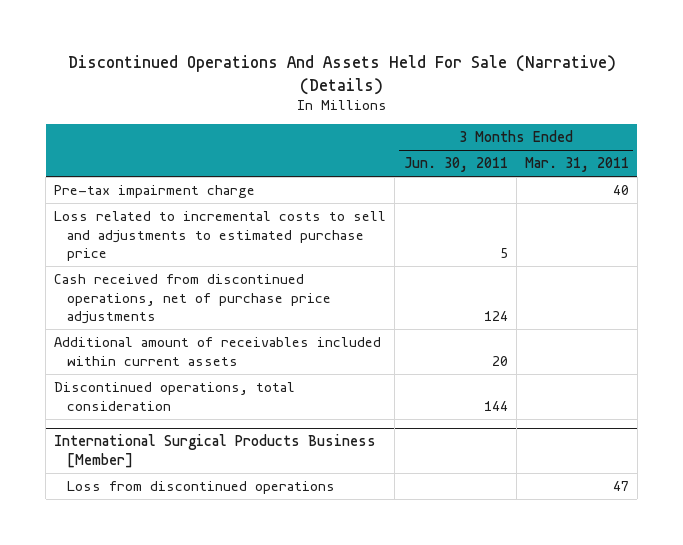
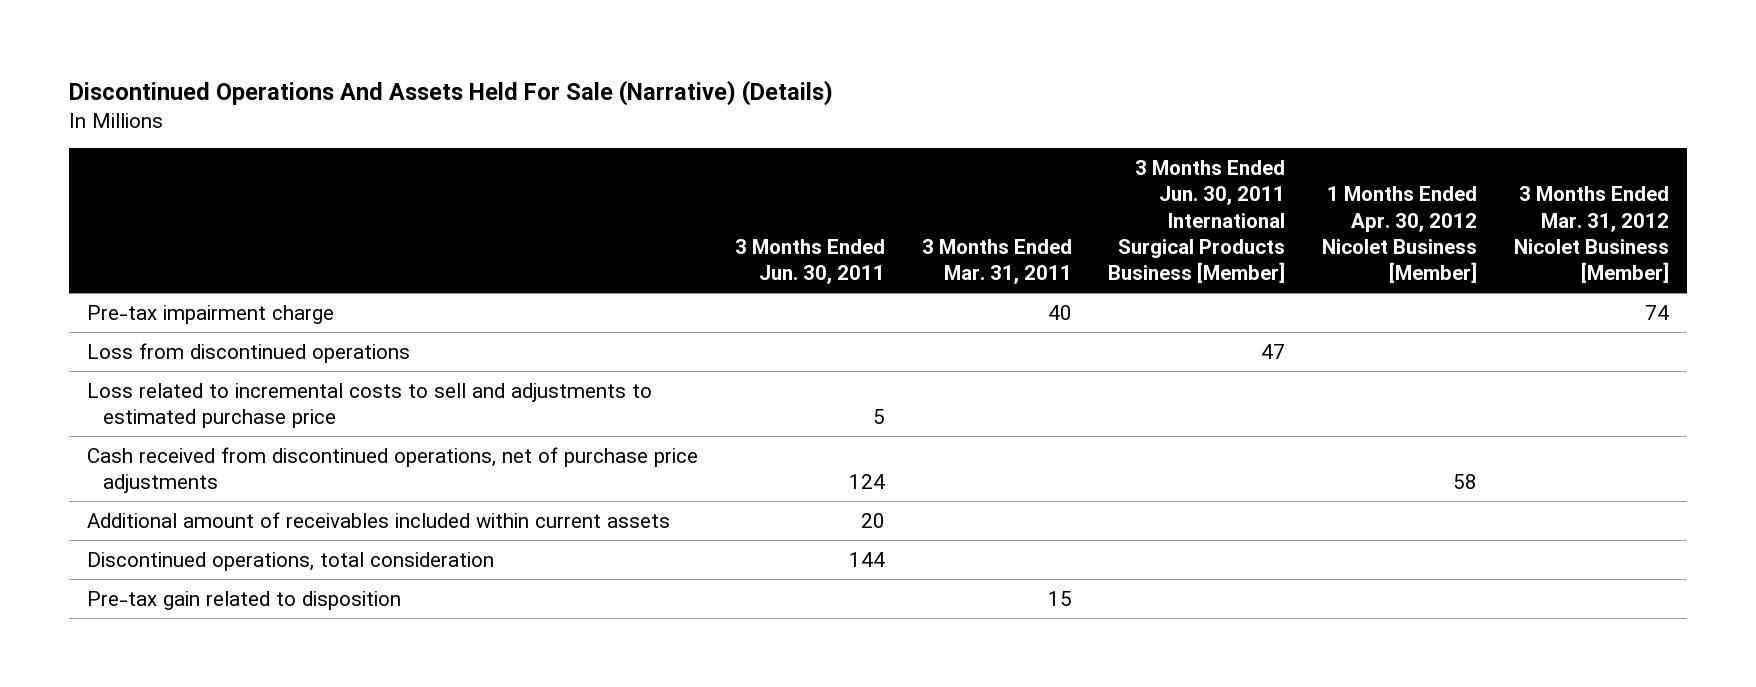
- | 3 Months Ended Jun. 30, 2011 | 3 Months Ended Mar. 31, 2011
+ | 3 Months Ended Jun. 30, 2011 | 3 Months Ended Mar. 31, 2011 | 3 Months Ended Jun. 30, 2011 International Surgical Products Business [Member] | 1 Months Ended Apr. 30, 2012 Nicolet Business [Member] | 3 Months Ended Mar. 31, 2012 Nicolet Business [Member]
+ Loss from discontinued operations | | | 47 | |
- International Surgical Products Business [Member]
- Loss from discontinued operations | | 47
+ Pre-tax gain related to disposition | | 15 | | |

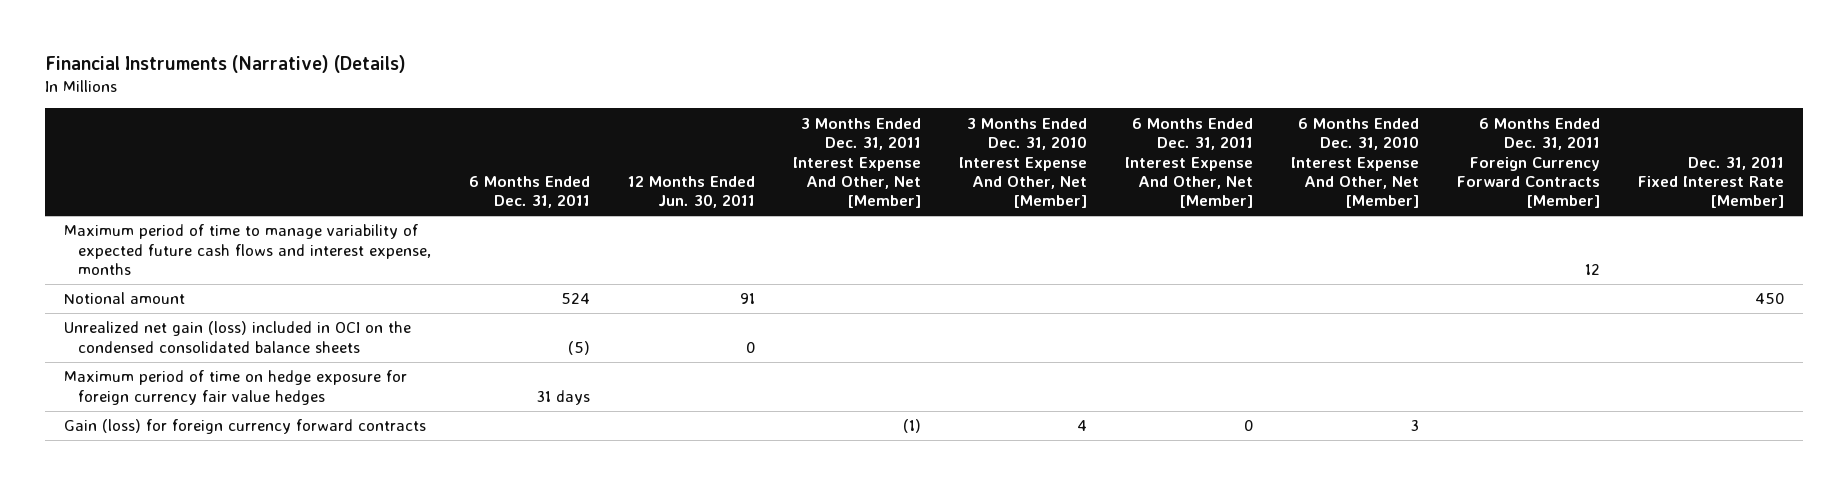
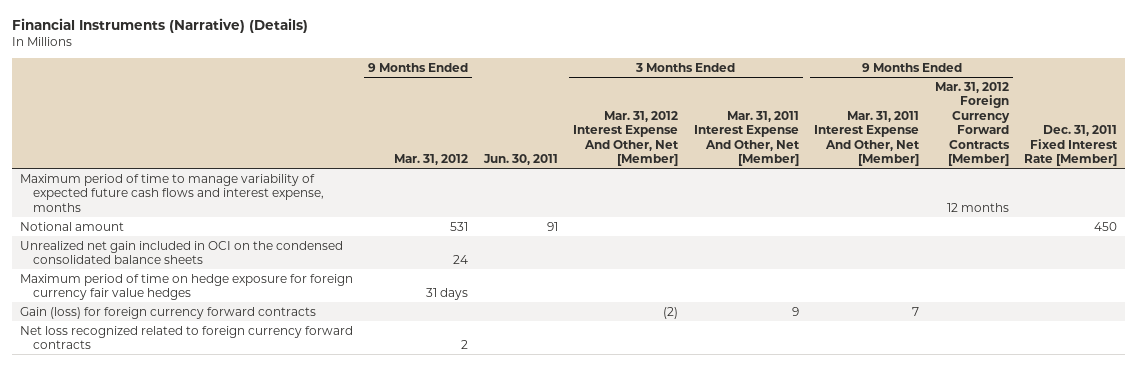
- | 6 Months Ended Dec. 31, 2011 | 12 Months Ended Jun. 30, 2011 | 3 Months Ended Dec. 31, 2011 Interest Expense And Other, Net [Member] | 3 Months Ended Dec. 31, 2010 Interest Expense And Other, Net [Member] | 6 Months Ended Dec. 31, 2011 Interest Expense And Other, Net [Member] | 6 Months Ended Dec. 31, 2010 Interest Expense And Other, Net [Member] | 6 Months Ended Dec. 31, 2011 Foreign Currency Forward Contracts [Member] | Dec. 31, 2011 Fixed Interest Rate [Member]
+ | 9 Months Ended Mar. 31, 2012 | Jun. 30, 2011 | 3 Months Ended Mar. 31, 2012 Interest Expense And Other, Net [Member] | 3 Months Ended Mar. 31, 2011 Interest Expense And Other, Net [Member] | 9 Months Ended Mar. 31, 2011 Interest Expense And Other, Net [Member] | 9 Months Ended Mar. 31, 2012 Foreign Currency Forward Contracts [Member] | Dec. 31, 2011 Fixed Interest Rate [Member]
- Unrealized net gain (loss) included in OCI on the condensed consolidated balance sheets | (5) | 0 | | | | | |
+ Unrealized net gain included in OCI on the condensed consolidated balance sheets | 24 | | | | | |
+ Net loss recognized related to foreign currency forward contracts | 2 | | | | | |

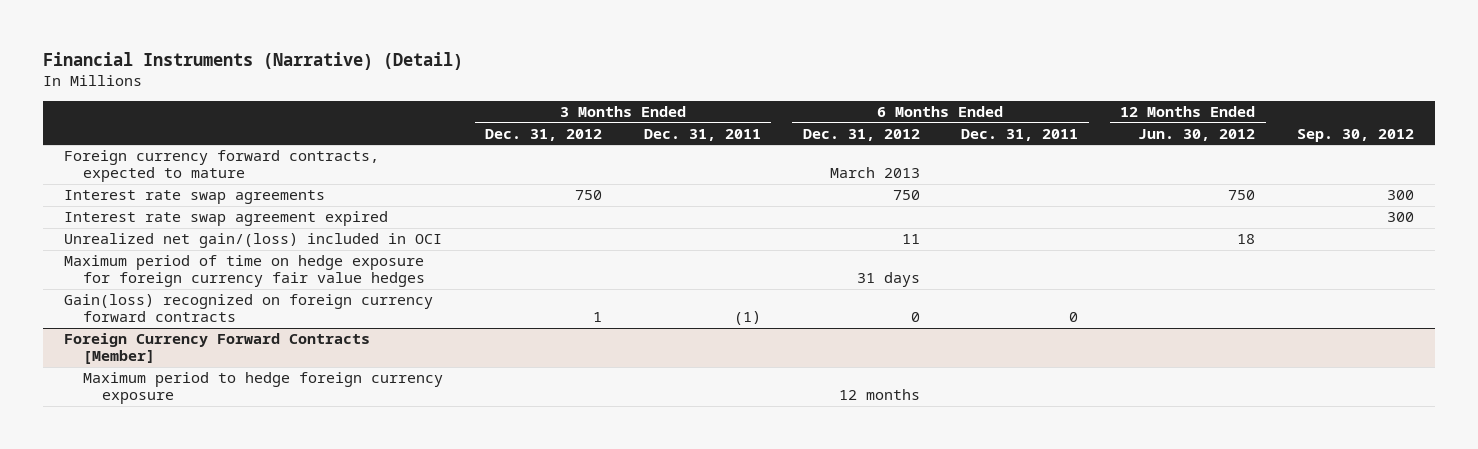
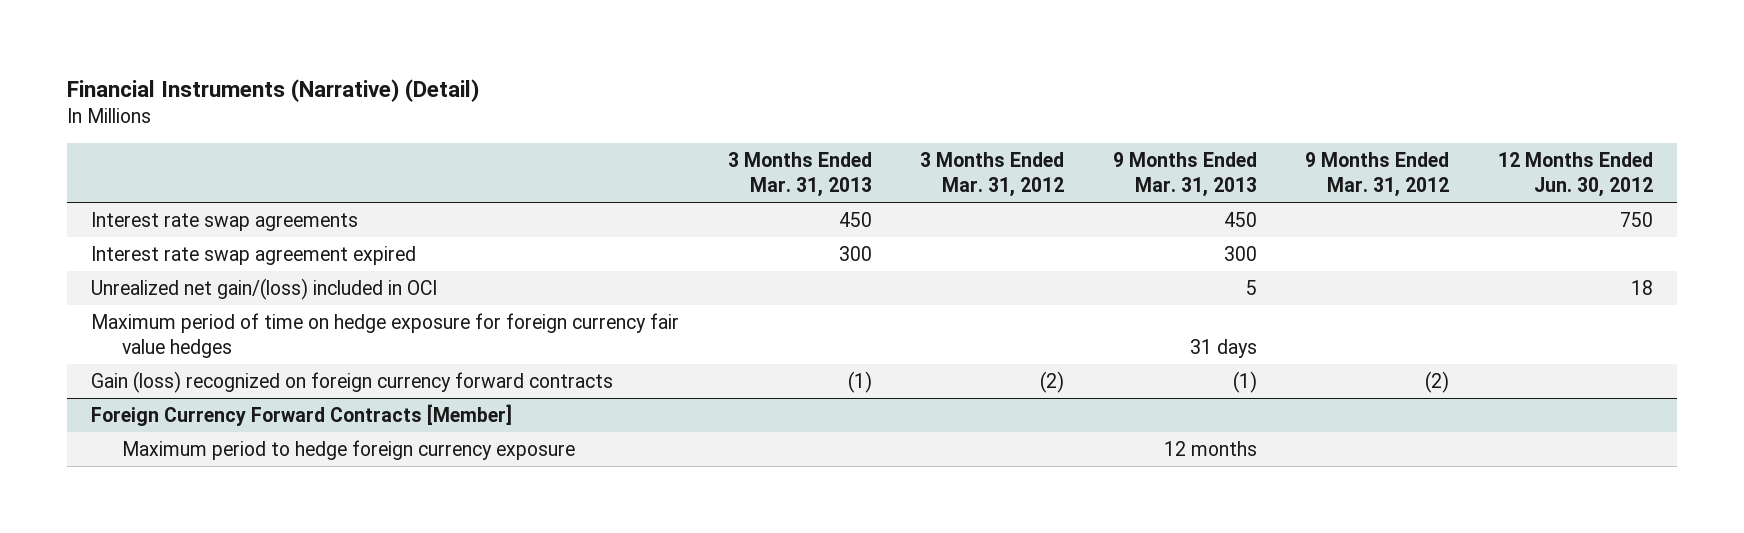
- | 3 Months Ended Dec. 31, 2012 | 3 Months Ended Dec. 31, 2011 | 6 Months Ended Dec. 31, 2012 | 6 Months Ended Dec. 31, 2011 | 12 Months Ended Jun. 30, 2012 | Sep. 30, 2012
+ | 3 Months Ended Mar. 31, 2013 | 3 Months Ended Mar. 31, 2012 | 9 Months Ended Mar. 31, 2013 | 9 Months Ended Mar. 31, 2012 | 12 Months Ended Jun. 30, 2012
- Foreign currency forward contracts, expected to mature | | | March 2013 | | |
- Gain(loss) recognized on foreign currency forward contracts | 1 | (1) | 0 | 0 | |
+ Gain (loss) recognized on foreign currency forward contracts | (1) | (2) | (1) | (2) |

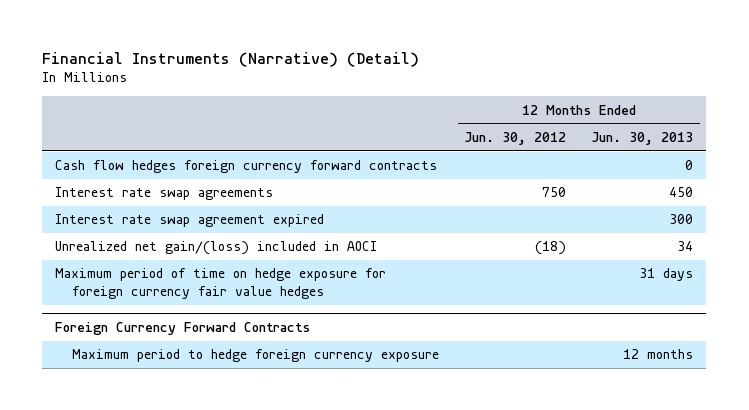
- | 3 Months Ended Mar. 31, 2013 | 3 Months Ended Mar. 31, 2012 | 9 Months Ended Mar. 31, 2013 | 9 Months Ended Mar. 31, 2012 | 12 Months Ended Jun. 30, 2012
+ | 12 Months Ended Jun. 30, 2012 | 12 Months Ended Jun. 30, 2013
+ Cash flow hedges foreign currency forward contracts | | 0
- Unrealized net gain/(loss) included in OCI | | | 5 | | 18
+ Unrealized net gain/(loss) included in AOCI | (18) | 34
- Gain (loss) recognized on foreign currency forward contracts | (1) | (2) | (1) | (2) |
- Foreign Currency Forward Contracts [Member]
+ Foreign Currency Forward Contracts

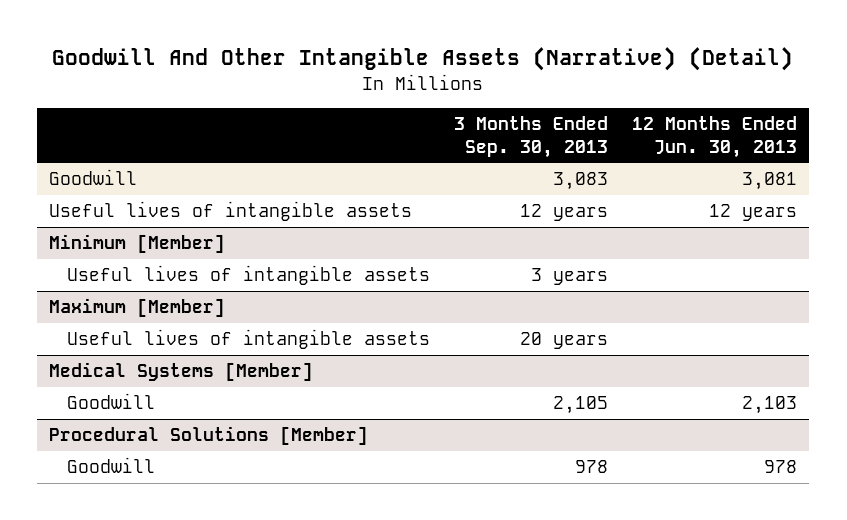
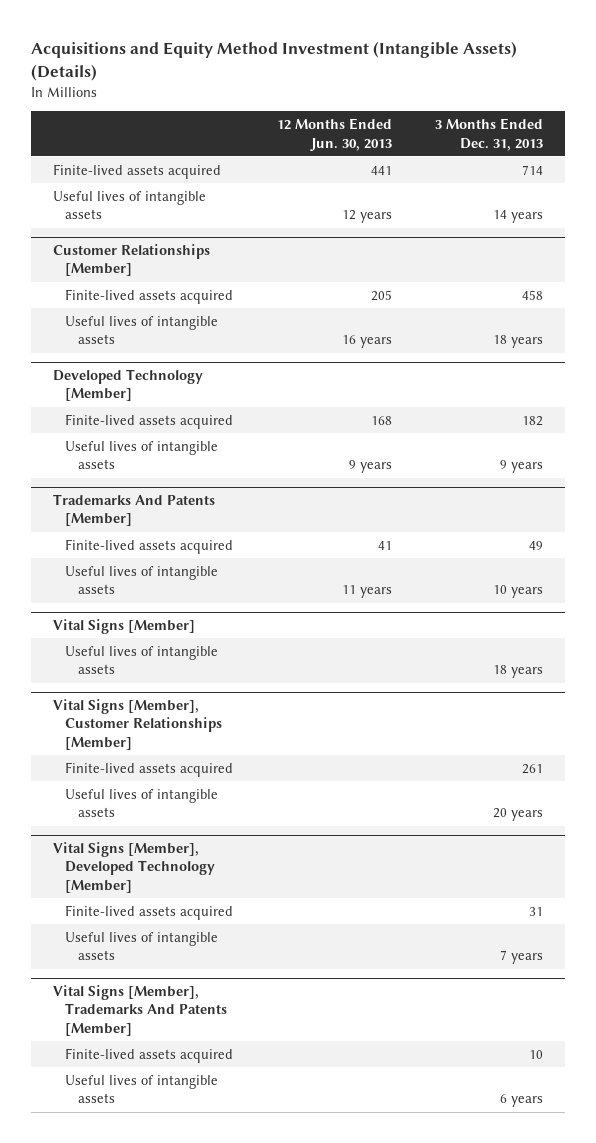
- Goodwill And Other Intangible Assets (Narrative) (Detail)
+ Acquisitions and Equity Method Investment (Intangible Assets) (Details)
- | 3 Months Ended Sep. 30, 2013 | 12 Months Ended Jun. 30, 2013
+ | 12 Months Ended Jun. 30, 2013 | 3 Months Ended Dec. 31, 2013
- Goodwill | 3,083 | 3,081
+ Finite-lived assets acquired | 441 | 714
- Minimum [Member]
- Useful lives of intangible assets | 3 years |
- Maximum [Member]
- Useful lives of intangible assets | 20 years |
- Medical Systems [Member]
- Goodwill | 2,105 | 2,103
- Procedural Solutions [Member]
- Goodwill | 978 | 978
+ Customer Relationships [Member]
+ Finite-lived assets acquired | 205 | 458
+ Useful lives of intangible assets | 16 years | 18 years
+ Developed Technology [Member]
+ Finite-lived assets acquired | 168 | 182
+ Useful lives of intangible assets | 9 years | 9 years
+ Trademarks And Patents [Member]
+ Finite-lived assets acquired | 41 | 49
+ Useful lives of intangible assets | 11 years | 10 years
+ Vital Signs [Member]
+ Useful lives of intangible assets | | 18 years
+ Vital Signs [Member], Customer Relationships [Member]
+ Finite-lived assets acquired | | 261
+ Useful lives of intangible assets | | 20 years
+ Vital Signs [Member], Developed Technology [Member]
+ Finite-lived assets acquired | | 31
+ Useful lives of intangible assets | | 7 years
+ Vital Signs [Member], Trademarks And Patents [Member]
+ Finite-lived assets acquired | | 10
+ Useful lives of intangible assets | | 6 years

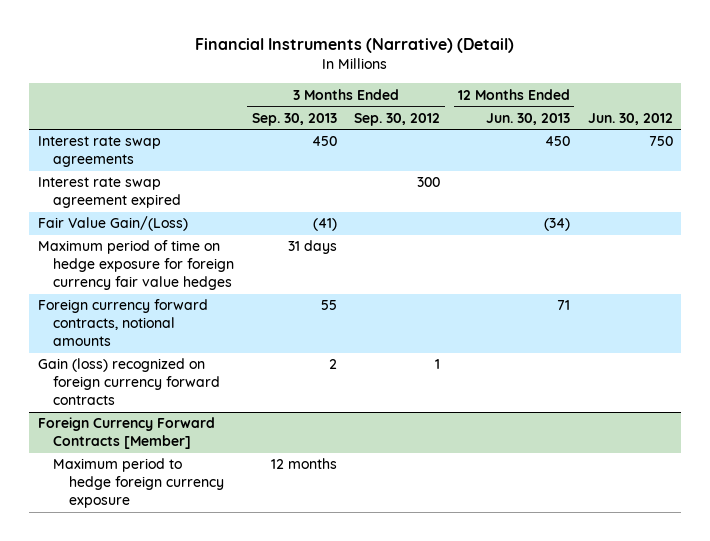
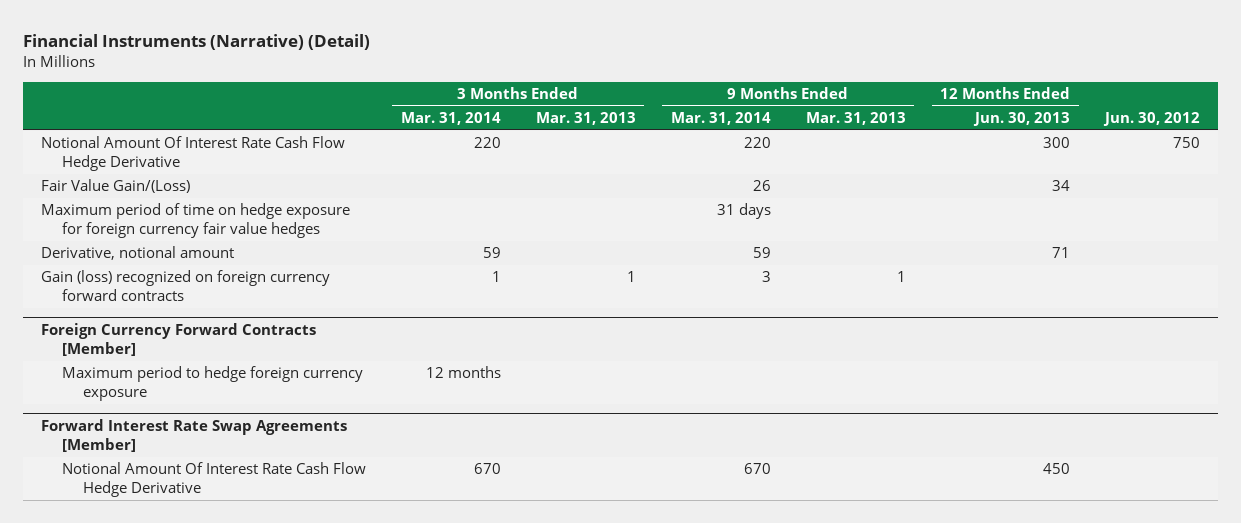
- | 3 Months Ended Sep. 30, 2013 | 3 Months Ended Sep. 30, 2012 | 12 Months Ended Jun. 30, 2013 | Jun. 30, 2012
+ | 3 Months Ended Mar. 31, 2014 | 3 Months Ended Mar. 31, 2013 | 9 Months Ended Mar. 31, 2014 | 9 Months Ended Mar. 31, 2013 | 12 Months Ended Jun. 30, 2013 | Jun. 30, 2012
- Interest rate swap agreements | 450 | | 450 | 750
- Interest rate swap agreement expired | | 300 | |
- Fair Value Gain/(Loss) | (41) | | (34) |
+ Notional Amount Of Interest Rate Cash Flow Hedge Derivative | 220 | | 220 | | 300 | 750
+ Fair Value Gain/(Loss) | | | 26 | | 34 |
- Foreign currency forward contracts, notional amounts | 55 | | 71 |
+ Derivative, notional amount | 59 | | 59 | | 71 |
+ Forward Interest Rate Swap Agreements [Member]
+ Notional Amount Of Interest Rate Cash Flow Hedge Derivative | 670 | | 670 | | 450 |

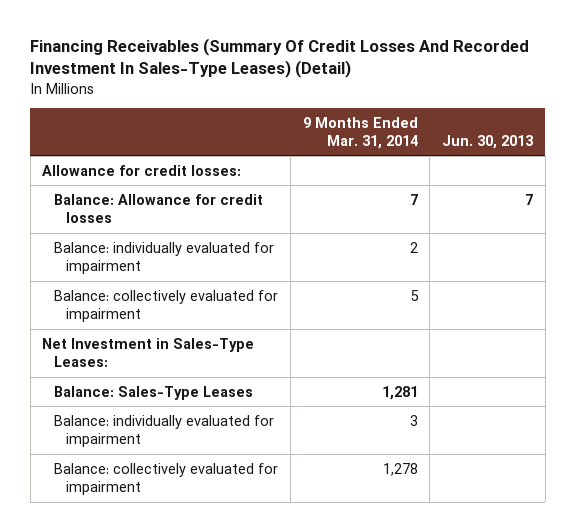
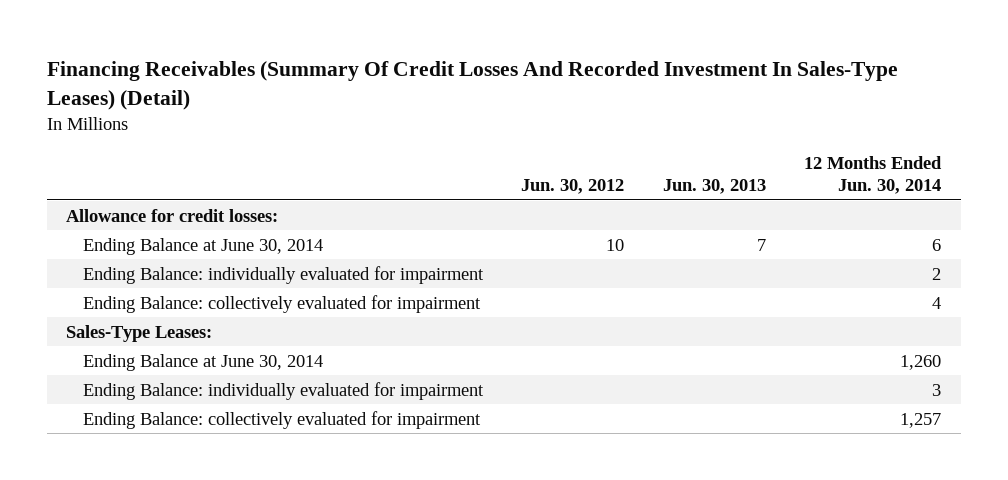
- | 9 Months Ended Mar. 31, 2014 | Jun. 30, 2013
+ | Jun. 30, 2012 | Jun. 30, 2013 | 12 Months Ended Jun. 30, 2014
- Balance: Allowance for credit losses | 7 | 7
- Balance: individually evaluated for impairment | 2 |
- Balance: collectively evaluated for impairment | 5 |
- Net Investment in Sales-Type Leases:
- Balance: Sales-Type Leases | 1,281 |
- Balance: individually evaluated for impairment | 3 |
- Balance: collectively evaluated for impairment | 1,278 |
+ Ending Balance at June 30, 2014 | 10 | 7 | 6
+ Ending Balance: individually evaluated for impairment | | | 2
+ Ending Balance: collectively evaluated for impairment | | | 4
+ Sales-Type Leases:
+ Ending Balance at June 30, 2014 | | | 1,260
+ Ending Balance: individually evaluated for impairment | | | 3
+ Ending Balance: collectively evaluated for impairment | | | 1,257

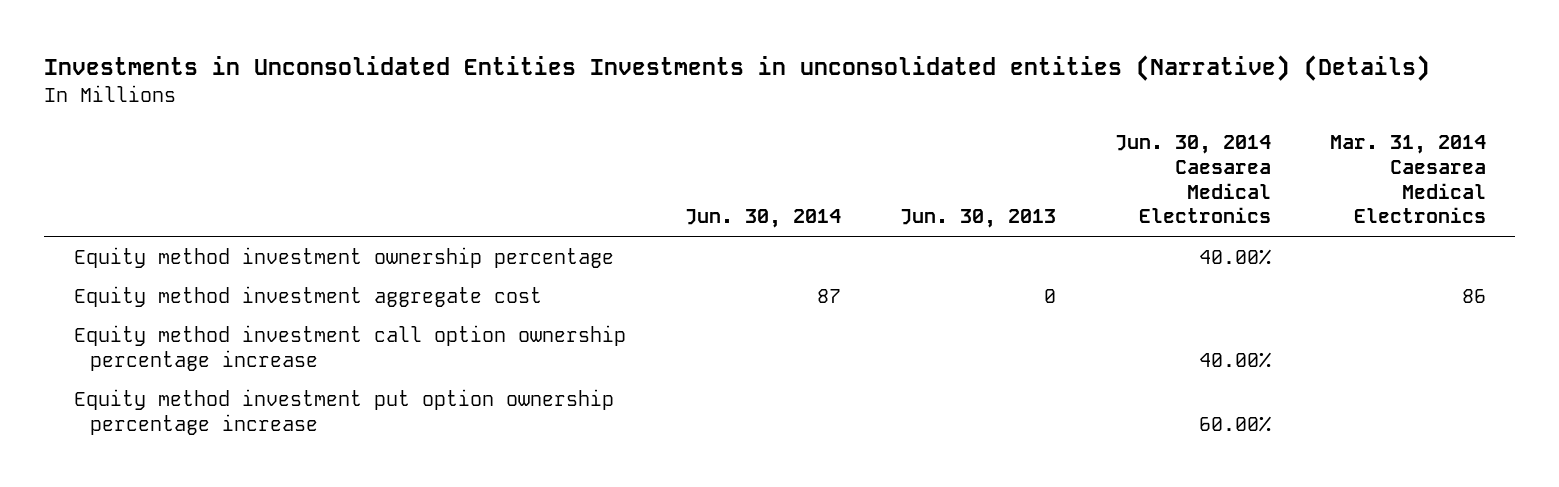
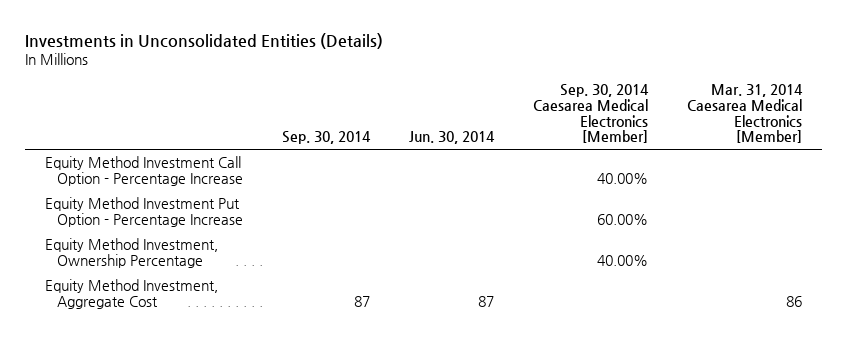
- Investments in Unconsolidated Entities Investments in unconsolidated entities (Narrative) (Details)
+ Investments in Unconsolidated Entities (Details)
- | Jun. 30, 2014 | Jun. 30, 2013 | Jun. 30, 2014 Caesarea Medical Electronics | Mar. 31, 2014 Caesarea Medical Electronics
+ | Sep. 30, 2014 | Jun. 30, 2014 | Sep. 30, 2014 Caesarea Medical Electronics [Member] | Mar. 31, 2014 Caesarea Medical Electronics [Member]
- Equity method investment ownership percentage | | | 40.00% |
- Equity method investment aggregate cost | 87 | 0 | | 86
- Equity method investment call option ownership percentage increase | | | 40.00% |
- Equity method investment put option ownership percentage increase | | | 60.00% |
+ Equity Method Investment Call Option - Percentage Increase | | | 40.00% |
+ Equity Method Investment Put Option - Percentage Increase | | | 60.00% |
+ Equity Method Investment, Ownership Percentage | | | 40.00% |
+ Equity Method Investment, Aggregate Cost | 87 | 87 | | 86

